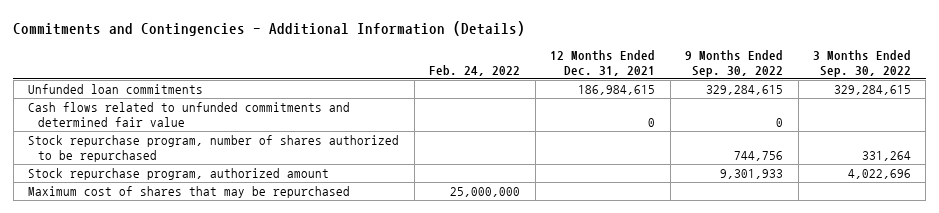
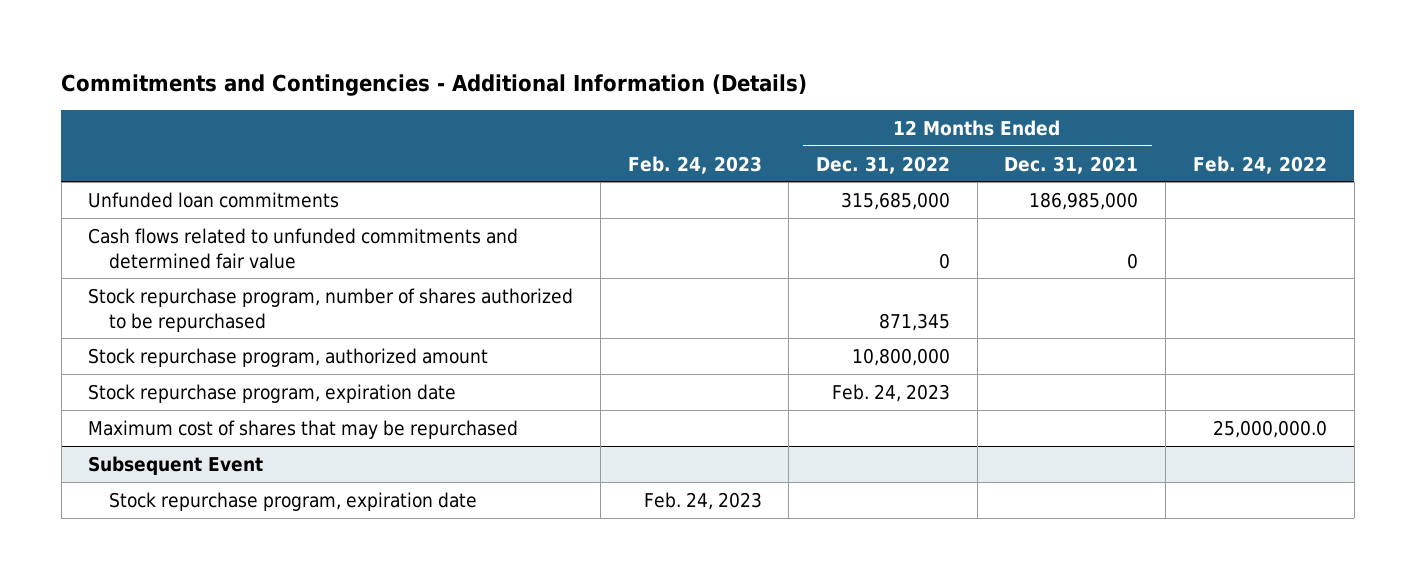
- | Feb. 24, 2022 | 12 Months Ended Dec. 31, 2021 | 9 Months Ended Sep. 30, 2022 | 3 Months Ended Sep. 30, 2022
+ | Feb. 24, 2023 | 12 Months Ended Dec. 31, 2022 | 12 Months Ended Dec. 31, 2021 | Feb. 24, 2022
- Unfunded loan commitments | | 186,984,615 | 329,284,615 | 329,284,615
+ Unfunded loan commitments | | 315,685,000 | 186,985,000 |
- Maximum cost of shares that may be repurchased | 25,000,000 | | |
+ Stock repurchase program, expiration date | | Feb. 24, 2023 | |
+ Maximum cost of shares that may be repurchased | | | | 25,000,000.0
+ Subsequent Event
+ Stock repurchase program, expiration date | Feb. 24, 2023 | | |

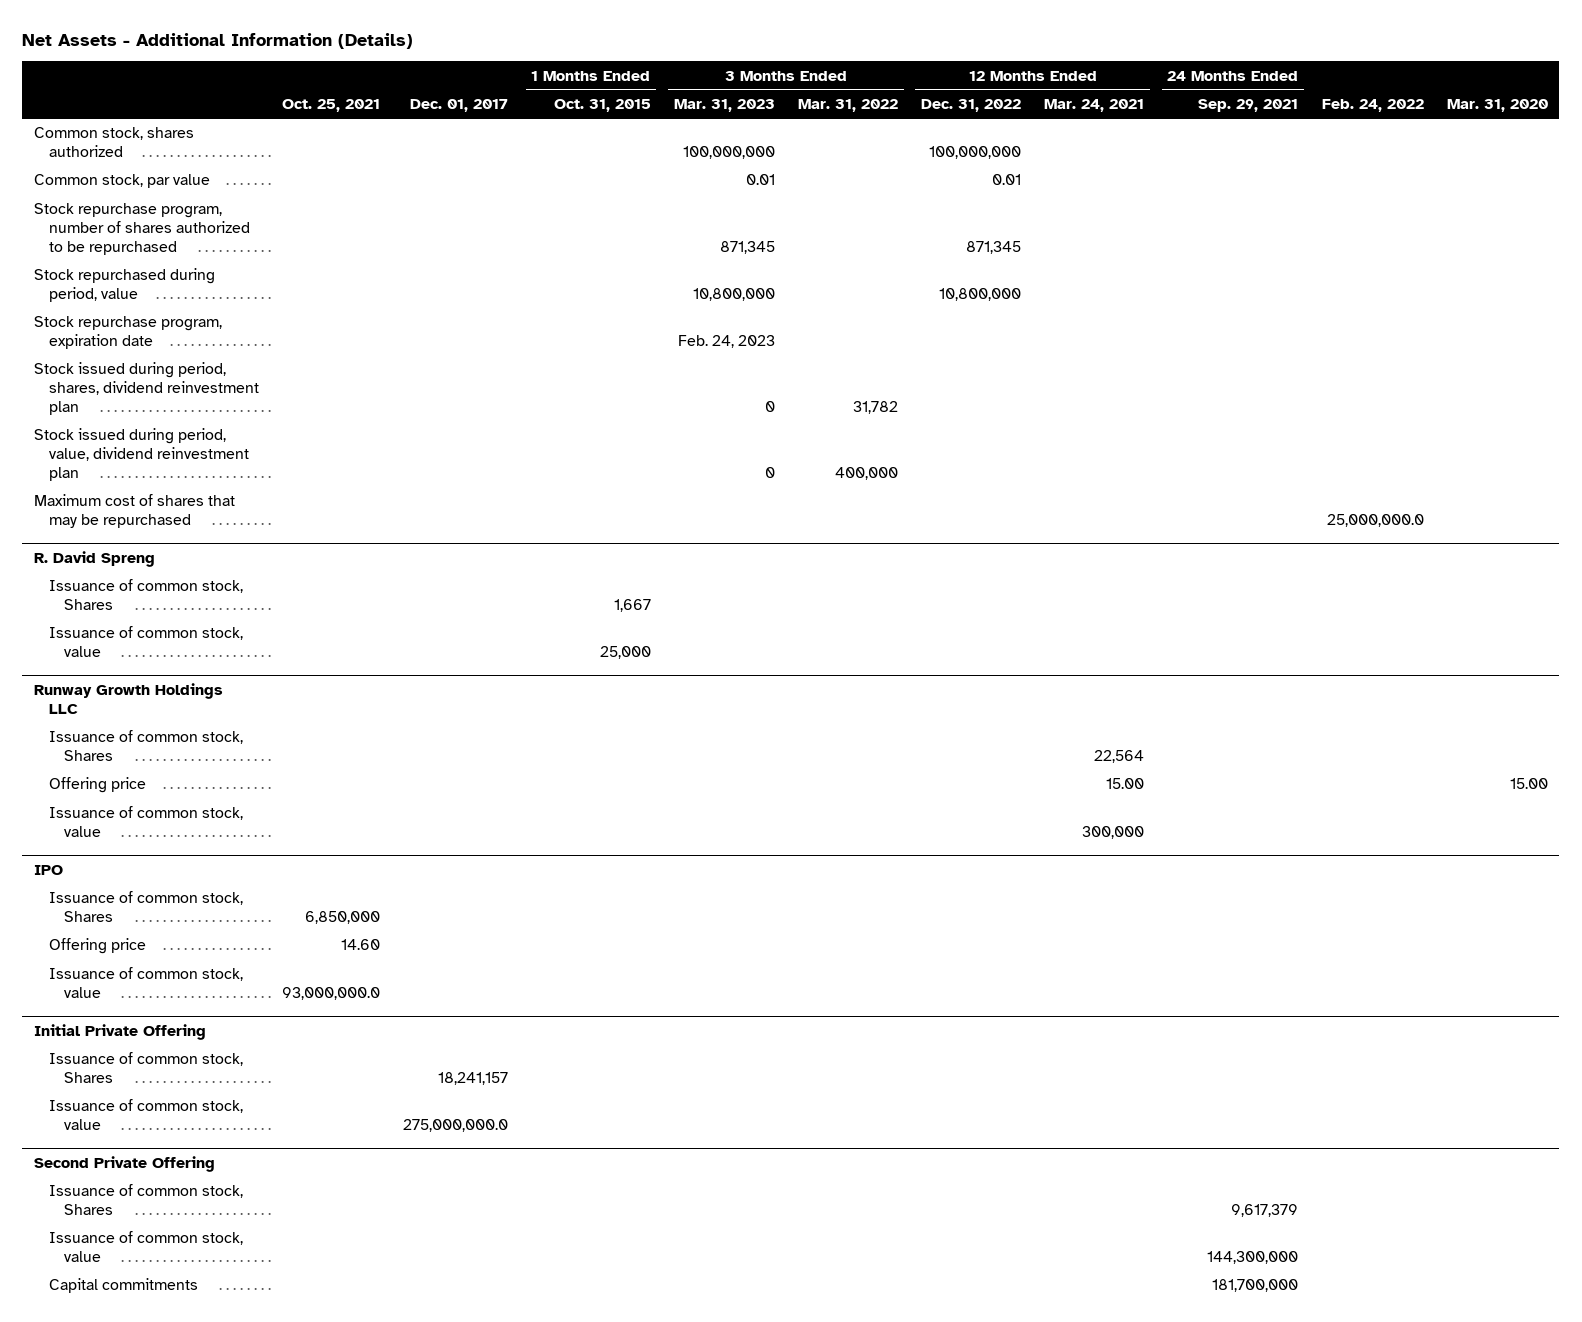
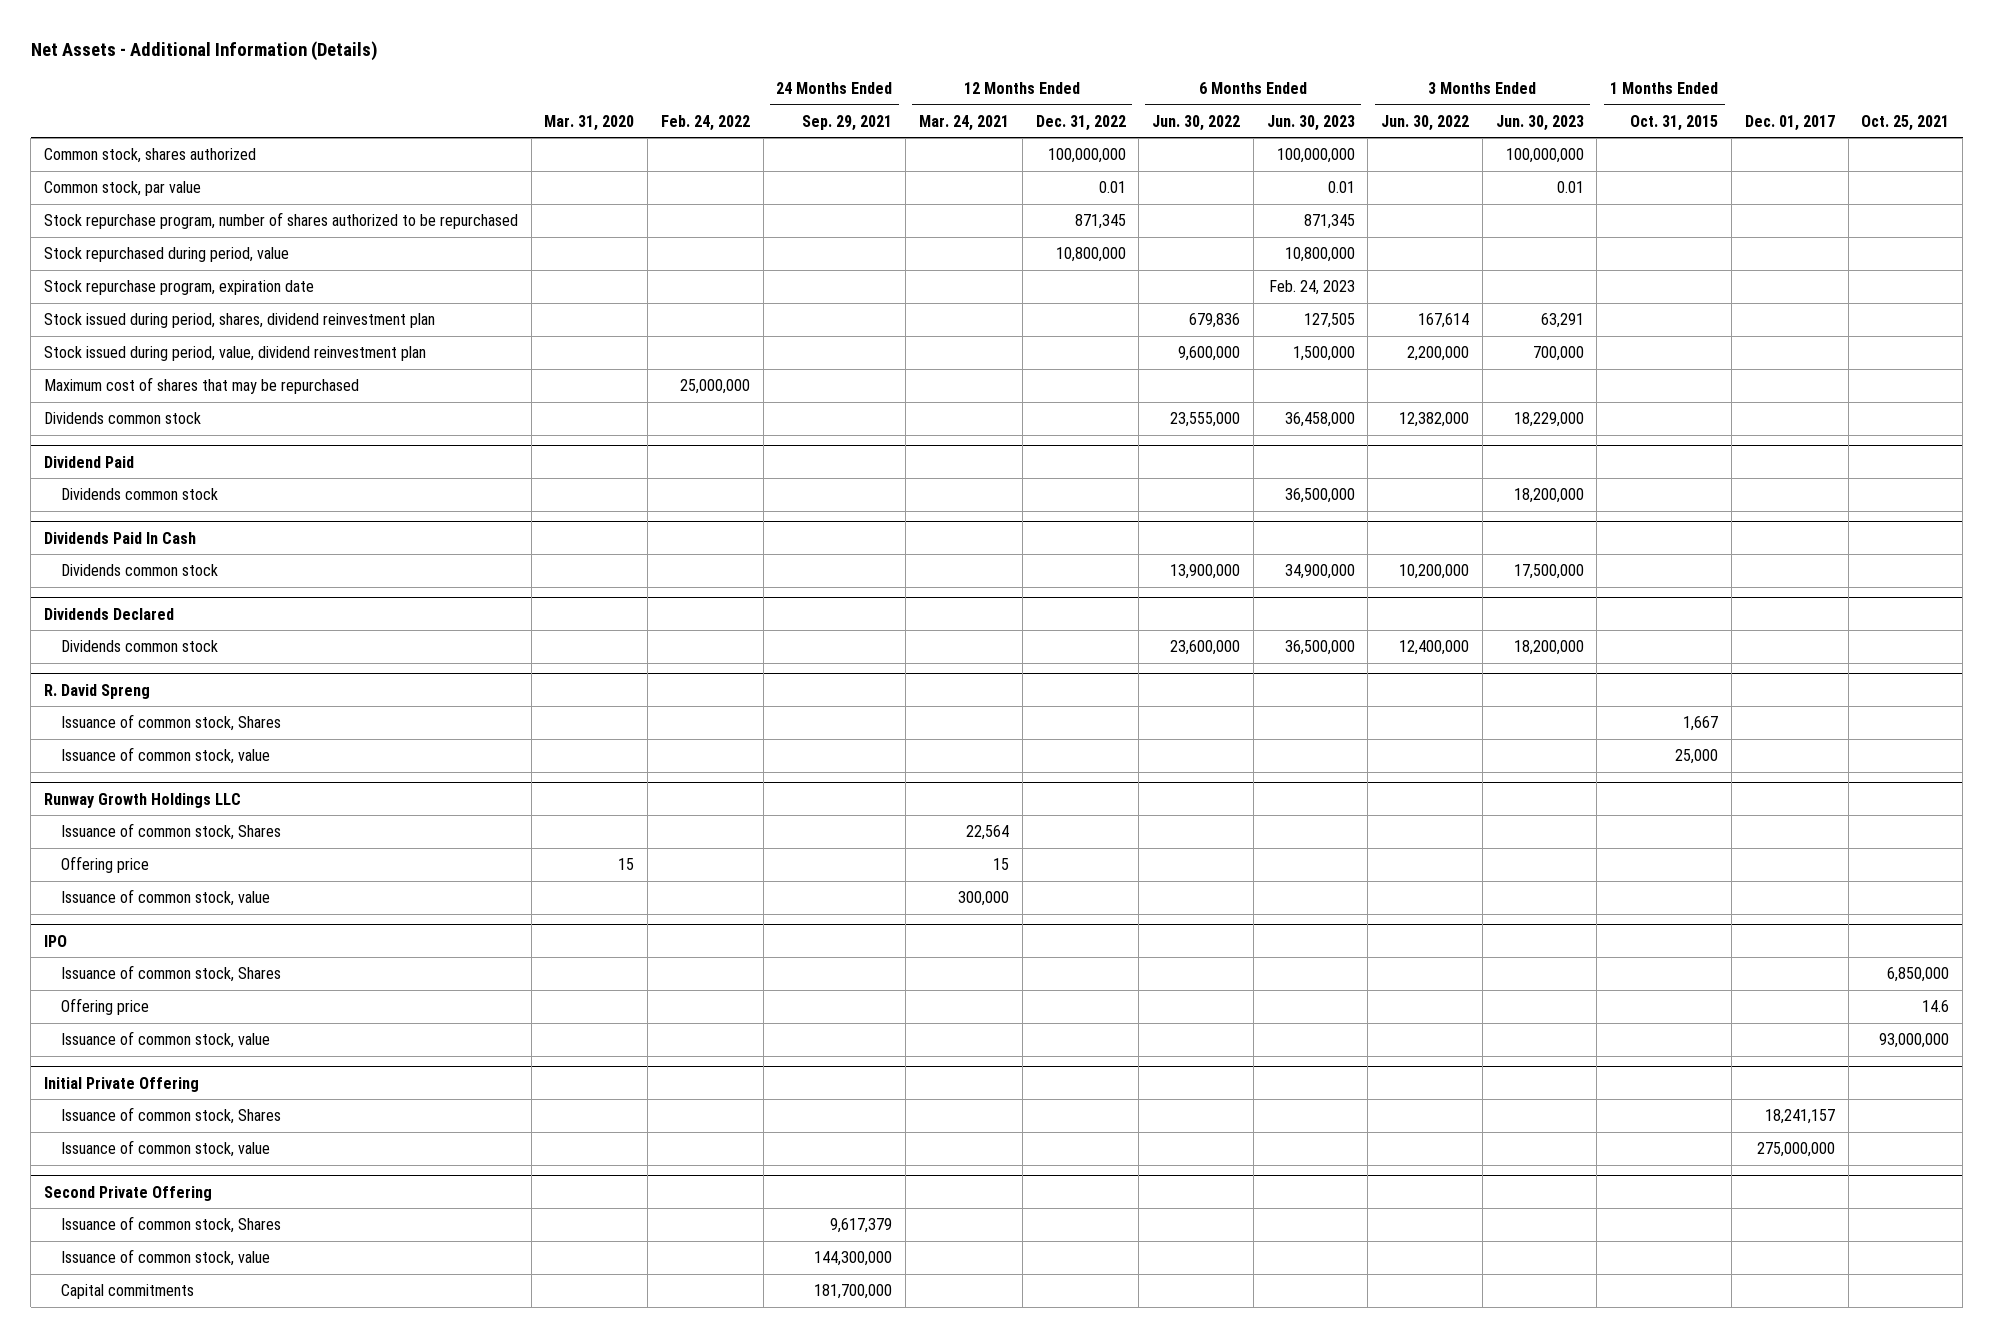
- | Oct. 25, 2021 | Dec. 01, 2017 | 1 Months Ended Oct. 31, 2015 | 3 Months Ended Mar. 31, 2023 | 3 Months Ended Mar. 31, 2022 | 12 Months Ended Dec. 31, 2022 | 12 Months Ended Mar. 24, 2021 | 24 Months Ended Sep. 29, 2021 | Feb. 24, 2022 | Mar. 31, 2020
+ | Mar. 31, 2020 | Feb. 24, 2022 | 24 Months Ended Sep. 29, 2021 | 12 Months Ended Mar. 24, 2021 | 12 Months Ended Dec. 31, 2022 | 6 Months Ended Jun. 30, 2022 | 6 Months Ended Jun. 30, 2023 | 3 Months Ended Jun. 30, 2022 | 3 Months Ended Jun. 30, 2023 | 1 Months Ended Oct. 31, 2015 | Dec. 01, 2017 | Oct. 25, 2021
- Maximum cost of shares that may be repurchased | | | | | | | | | 25,000,000.0 |
+ Maximum cost of shares that may be repurchased | | 25,000,000 | | | | | | | | | |
+ Dividends common stock | | | | | | 23,555,000 | 36,458,000 | 12,382,000 | 18,229,000 | | |
+ Dividend Paid
+ Dividends common stock | | | | | | | 36,500,000 | | 18,200,000 | | |
+ Dividends Paid In Cash
+ Dividends common stock | | | | | | 13,900,000 | 34,900,000 | 10,200,000 | 17,500,000 | | |
+ Dividends Declared
+ Dividends common stock | | | | | | 23,600,000 | 36,500,000 | 12,400,000 | 18,200,000 | | |
@ Runway Growth Holdings LLC
- Offering price | | | | | | | 15.00 | | | 15.00
+ Offering price | 15 | | | 15 | | | | | | | |
@ IPO
- Offering price | 14.60 | | | | | | | | |
- Issuance of common stock, value | 93,000,000.0 | | | | | | | | |
+ Offering price | | | | | | | | | | | | 14.6
+ Issuance of common stock, value | | | | | | | | | | | | 93,000,000
@ Initial Private Offering
- Issuance of common stock, value | | 275,000,000.0 | | | | | | | |
+ Issuance of common stock, value | | | | | | | | | | | 275,000,000 |

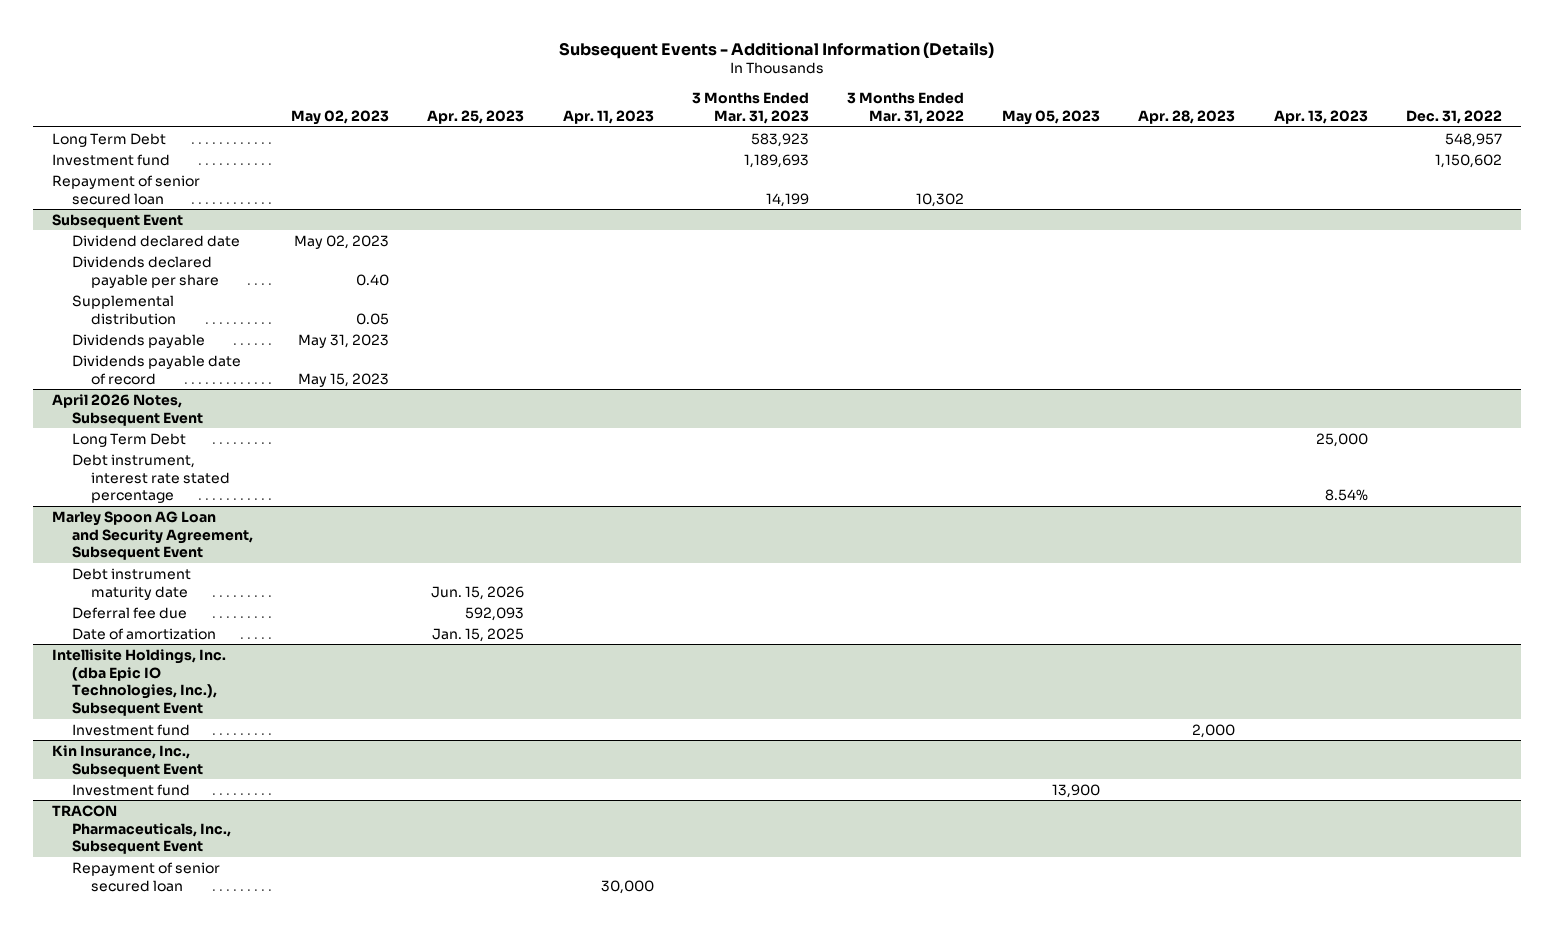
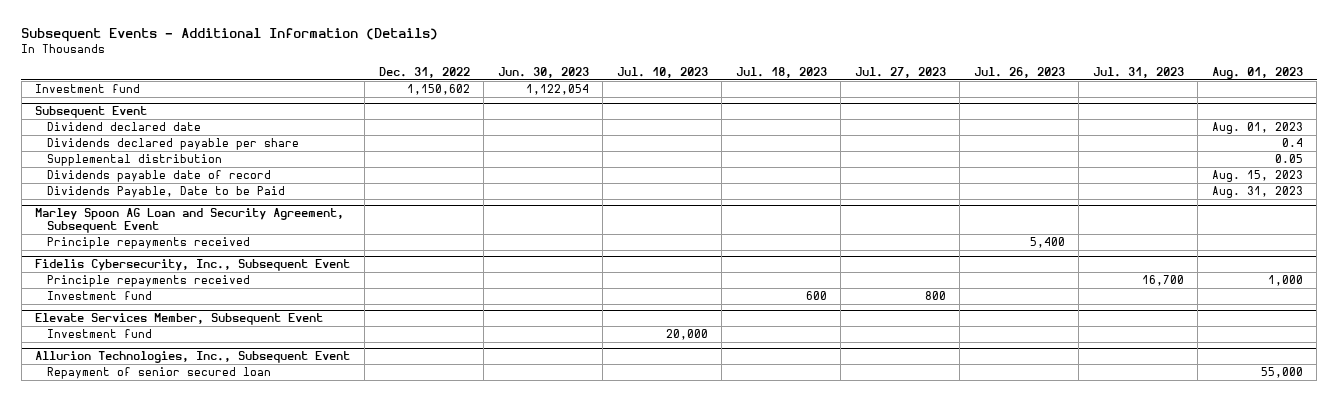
- | May 02, 2023 | Apr. 25, 2023 | Apr. 11, 2023 | 3 Months Ended Mar. 31, 2023 | 3 Months Ended Mar. 31, 2022 | May 05, 2023 | Apr. 28, 2023 | Apr. 13, 2023 | Dec. 31, 2022
+ | Dec. 31, 2022 | Jun. 30, 2023 | Jul. 10, 2023 | Jul. 18, 2023 | Jul. 27, 2023 | Jul. 26, 2023 | Jul. 31, 2023 | Aug. 01, 2023
- Long Term Debt | | | | 583,923 | | | | | 548,957
- Repayment of senior secured loan | | | | 14,199 | 10,302 | | | |
@ Subsequent Event
- Dividends payable | May 31, 2023 | | | | | | | |
- April 2026 Notes, Subsequent Event
- Long Term Debt | | | | | | | | 25,000 |
- Debt instrument, interest rate stated percentage | | | | | | | | 8.54% |
@ Subsequent Event
+ Dividends Payable, Date to be Paid | | | | | | | | Aug. 31, 2023
@ Marley Spoon AG Loan and Security Agreement, Subsequent Event
- Debt instrument maturity date | | Jun. 15, 2026 | | | | | | |
- Deferral fee due | | 592,093 | | | | | | |
- Date of amortization | | Jan. 15, 2025 | | | | | | |
- Intellisite Holdings, Inc. (dba Epic IO Technologies, Inc.), Subsequent Event
- Investment fund | | | | | | | 2,000 | |
- Kin Insurance, Inc., Subsequent Event
- Investment fund | | | | | | 13,900 | | |
- TRACON Pharmaceuticals, Inc., Subsequent Event
- Repayment of senior secured loan | | | 30,000 | | | | | |
@ Marley Spoon AG Loan and Security Agreement, Subsequent Event
+ Principle repayments received | | | | | | 5,400 | |
+ Fidelis Cybersecurity, Inc., Subsequent Event
+ Principle repayments received | | | | | | | 16,700 | 1,000
+ Investment fund | | | | 600 | 800 | | |
+ Elevate Services Member, Subsequent Event
+ Investment fund | | | 20,000 | | | | |
+ Allurion Technologies, Inc., Subsequent Event
+ Repayment of senior secured loan | | | | | | | | 55,000

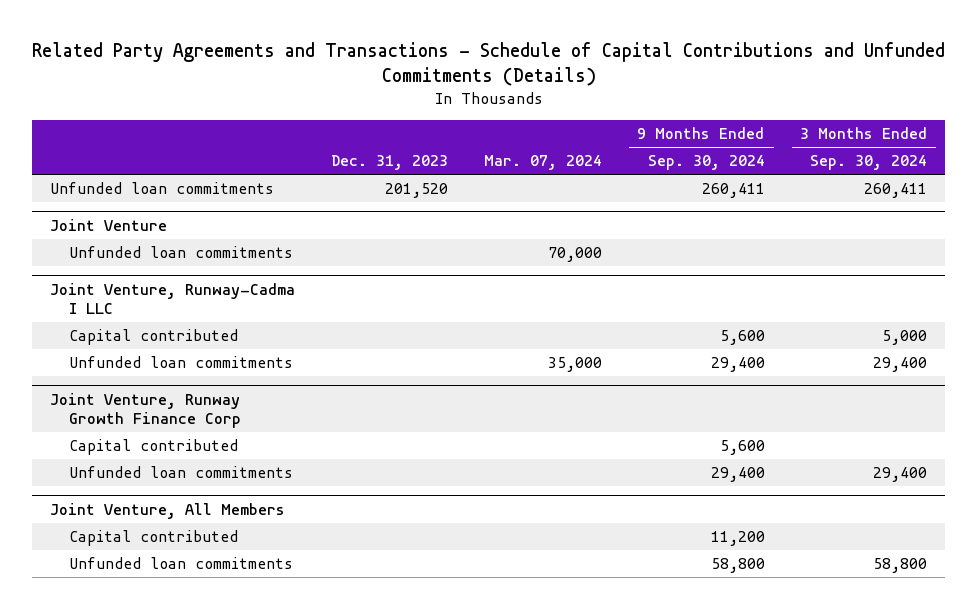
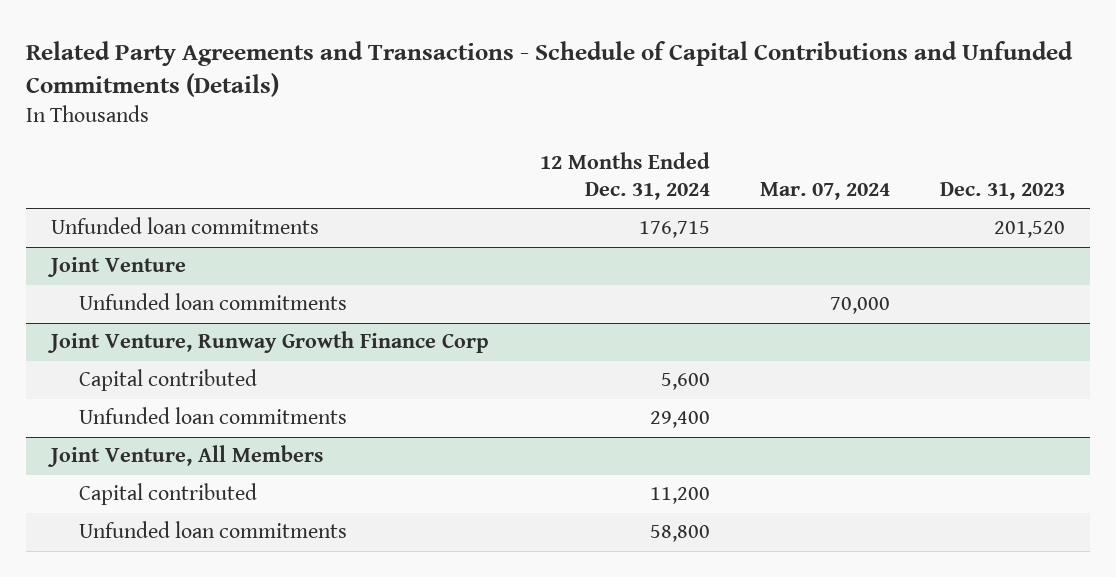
- | Dec. 31, 2023 | Mar. 07, 2024 | 9 Months Ended Sep. 30, 2024 | 3 Months Ended Sep. 30, 2024
+ | 12 Months Ended Dec. 31, 2024 | Mar. 07, 2024 | Dec. 31, 2023
- Joint Venture, Runway-Cadma I LLC
- Capital contributed | | | 5,600 | 5,000
- Unfunded loan commitments | | 35,000 | 29,400 | 29,400

